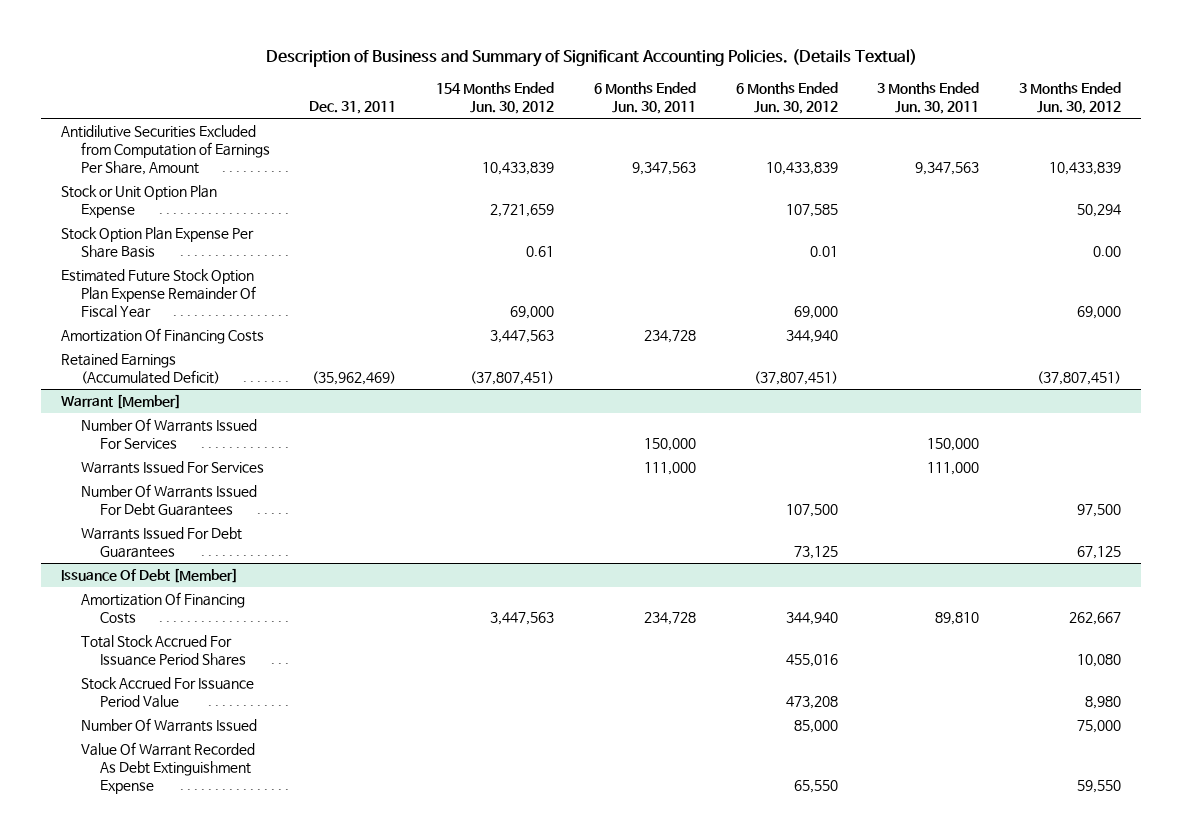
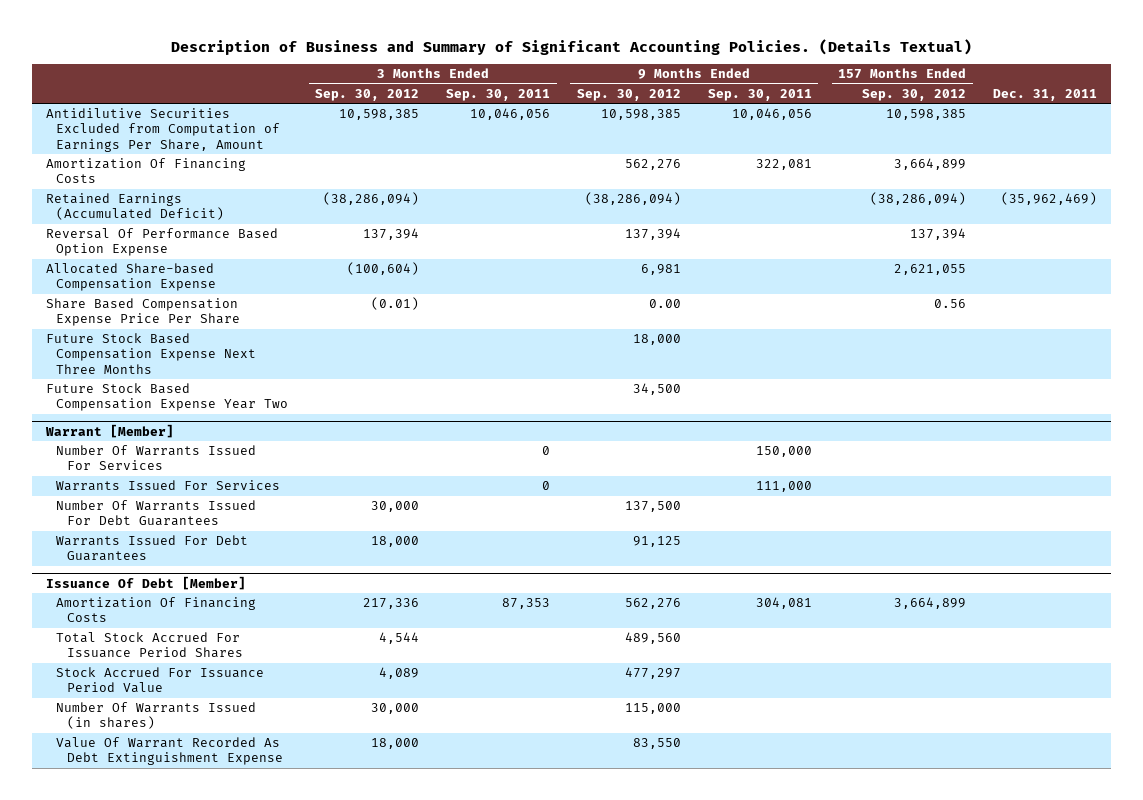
- | Dec. 31, 2011 | 154 Months Ended Jun. 30, 2012 | 6 Months Ended Jun. 30, 2011 | 6 Months Ended Jun. 30, 2012 | 3 Months Ended Jun. 30, 2011 | 3 Months Ended Jun. 30, 2012
+ | 3 Months Ended Sep. 30, 2012 | 3 Months Ended Sep. 30, 2011 | 9 Months Ended Sep. 30, 2012 | 9 Months Ended Sep. 30, 2011 | 157 Months Ended Sep. 30, 2012 | Dec. 31, 2011
- Stock or Unit Option Plan Expense | | 2,721,659 | | 107,585 | | 50,294
- Stock Option Plan Expense Per Share Basis | | 0.61 | | 0.01 | | 0.00
- Estimated Future Stock Option Plan Expense Remainder Of Fiscal Year | | 69,000 | | 69,000 | | 69,000
+ Reversal Of Performance Based Option Expense | 137,394 | | 137,394 | | 137,394 |
+ Allocated Share-based Compensation Expense | (100,604) | | 6,981 | | 2,621,055 |
+ Share Based Compensation Expense Price Per Share | (0.01) | | 0.00 | | 0.56 |
+ Future Stock Based Compensation Expense Next Three Months | | | 18,000 | | |
+ Future Stock Based Compensation Expense Year Two | | | 34,500 | | |
@ Issuance Of Debt [Member]
- Number Of Warrants Issued | | | | 85,000 | | 75,000
+ Number Of Warrants Issued (in shares) | 30,000 | | 115,000 | | |

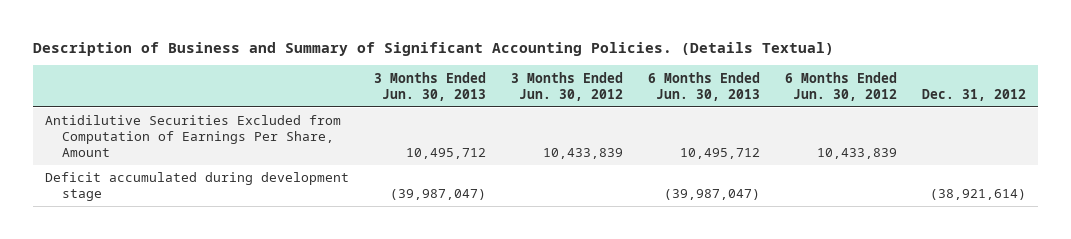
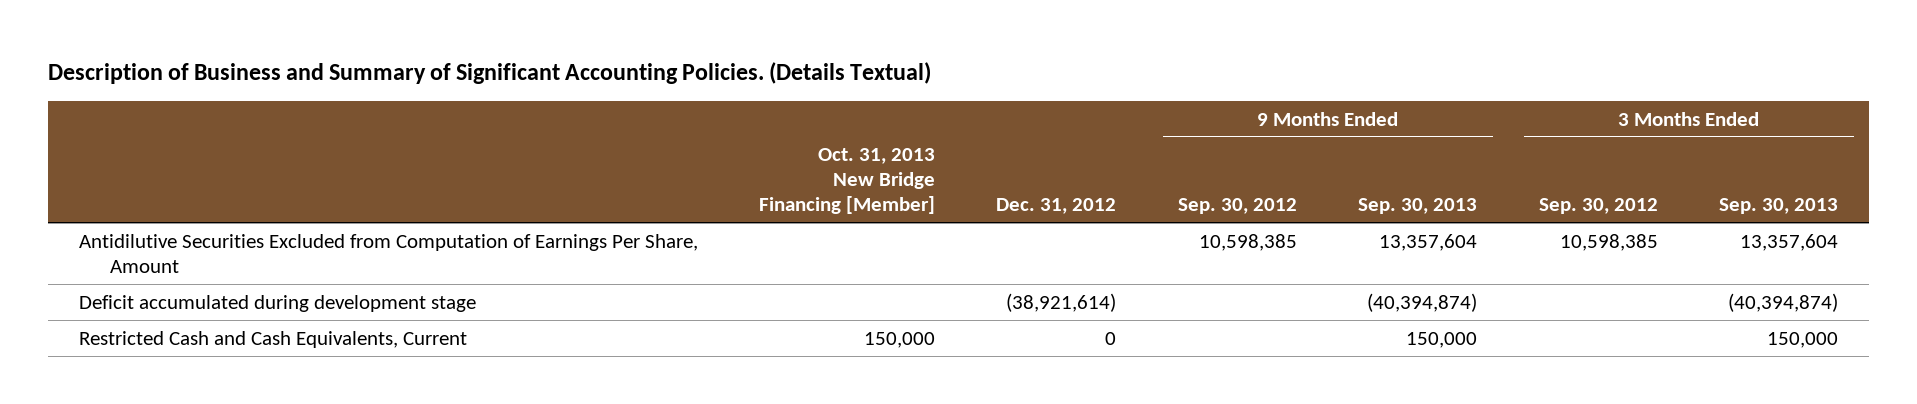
- | 3 Months Ended Jun. 30, 2013 | 3 Months Ended Jun. 30, 2012 | 6 Months Ended Jun. 30, 2013 | 6 Months Ended Jun. 30, 2012 | Dec. 31, 2012
+ | Oct. 31, 2013 New Bridge Financing [Member] | Dec. 31, 2012 | 9 Months Ended Sep. 30, 2012 | 9 Months Ended Sep. 30, 2013 | 3 Months Ended Sep. 30, 2012 | 3 Months Ended Sep. 30, 2013
+ Restricted Cash and Cash Equivalents, Current | 150,000 | 0 | | 150,000 | | 150,000

